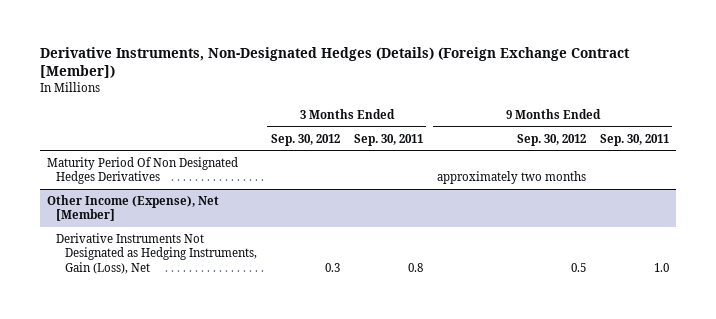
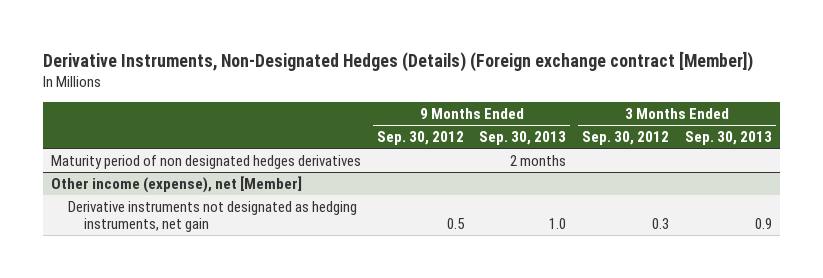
- Derivative Instruments, Non-Designated Hedges (Details) (Foreign Exchange Contract [Member])
+ Derivative Instruments, Non-Designated Hedges (Details) (Foreign exchange contract [Member])
- | 3 Months Ended Sep. 30, 2012 | 3 Months Ended Sep. 30, 2011 | 9 Months Ended Sep. 30, 2012 | 9 Months Ended Sep. 30, 2011
+ | 9 Months Ended Sep. 30, 2012 | 9 Months Ended Sep. 30, 2013 | 3 Months Ended Sep. 30, 2012 | 3 Months Ended Sep. 30, 2013
- Maturity Period Of Non Designated Hedges Derivatives | | | approximately two months |
- Other Income (Expense), Net [Member]
- Derivative Instruments Not Designated as Hedging Instruments, Gain (Loss), Net | 0.3 | 0.8 | 0.5 | 1.0
+ Maturity period of non designated hedges derivatives | | 2 months | |
+ Other income (expense), net [Member]
+ Derivative instruments not designated as hedging instruments, net gain | 0.5 | 1.0 | 0.3 | 0.9

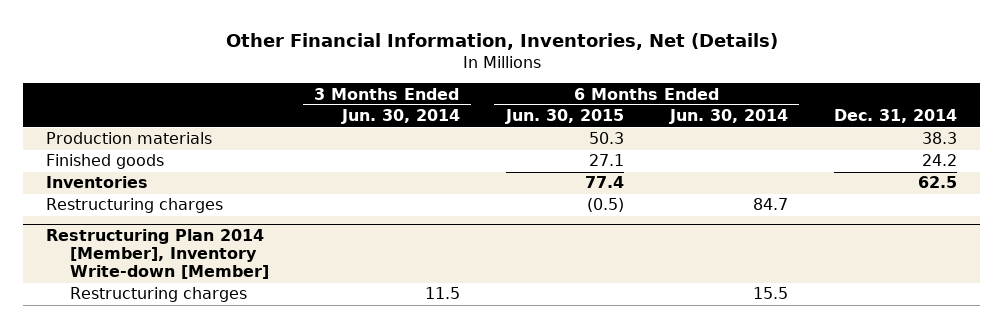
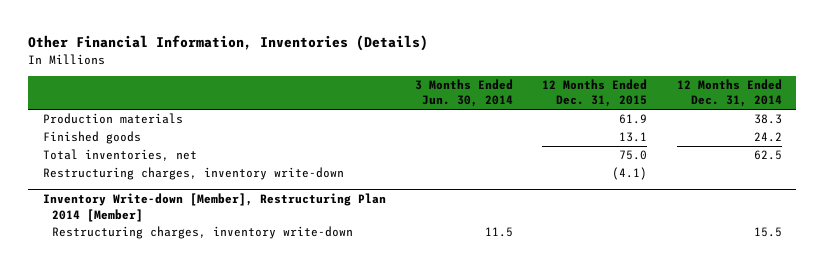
- Other Financial Information, Inventories, Net (Details)
+ Other Financial Information, Inventories (Details)
- | 3 Months Ended Jun. 30, 2014 | 6 Months Ended Jun. 30, 2015 | 6 Months Ended Jun. 30, 2014 | Dec. 31, 2014
+ | 3 Months Ended Jun. 30, 2014 | 12 Months Ended Dec. 31, 2015 | 12 Months Ended Dec. 31, 2014
- Inventories | | 77.4 | | 62.5
- Restructuring charges | | (0.5) | 84.7 |
- Restructuring Plan 2014 [Member], Inventory Write-down [Member]
- Restructuring charges | 11.5 | | 15.5 |
+ Total inventories, net | | 75.0 | 62.5
+ Restructuring charges, inventory write-down | | (4.1) |
+ Inventory Write-down [Member], Restructuring Plan 2014 [Member]
+ Restructuring charges, inventory write-down | 11.5 | | 15.5

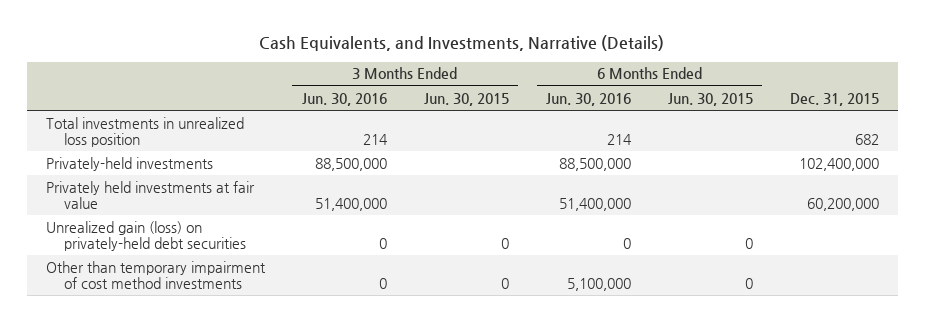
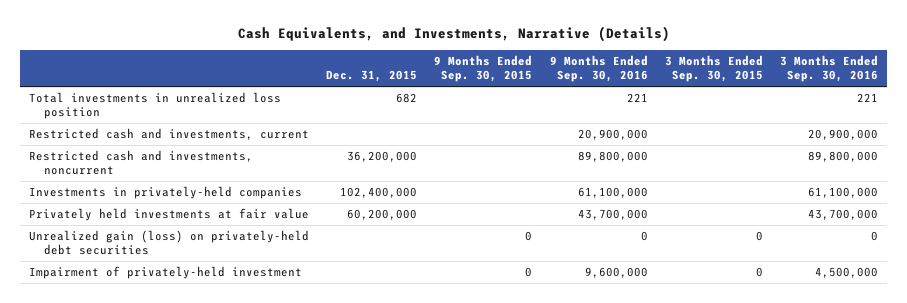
- | 3 Months Ended Jun. 30, 2016 | 3 Months Ended Jun. 30, 2015 | 6 Months Ended Jun. 30, 2016 | 6 Months Ended Jun. 30, 2015 | Dec. 31, 2015
+ | Dec. 31, 2015 | 9 Months Ended Sep. 30, 2015 | 9 Months Ended Sep. 30, 2016 | 3 Months Ended Sep. 30, 2015 | 3 Months Ended Sep. 30, 2016
- Privately-held investments | 88,500,000 | | 88,500,000 | | 102,400,000
+ Restricted cash and investments, current | | | 20,900,000 | | 20,900,000
+ Restricted cash and investments, noncurrent | 36,200,000 | | 89,800,000 | | 89,800,000
+ Investments in privately-held companies | 102,400,000 | | 61,100,000 | | 61,100,000
- Other than temporary impairment of cost method investments | 0 | 0 | 5,100,000 | 0 |
+ Impairment of privately-held investment | | 0 | 9,600,000 | 0 | 4,500,000

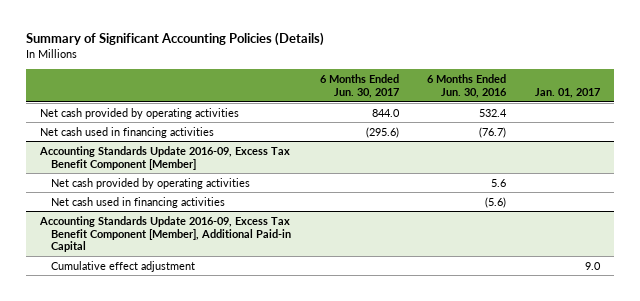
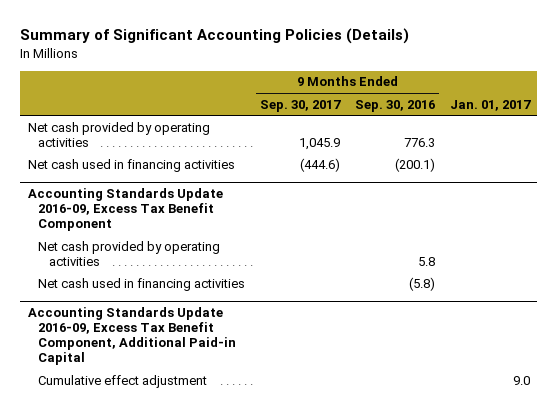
- | 6 Months Ended Jun. 30, 2017 | 6 Months Ended Jun. 30, 2016 | Jan. 01, 2017
+ | 9 Months Ended Sep. 30, 2017 | 9 Months Ended Sep. 30, 2016 | Jan. 01, 2017
- Accounting Standards Update 2016-09, Excess Tax Benefit Component [Member]
+ Accounting Standards Update 2016-09, Excess Tax Benefit Component
- Accounting Standards Update 2016-09, Excess Tax Benefit Component [Member], Additional Paid-in Capital
+ Accounting Standards Update 2016-09, Excess Tax Benefit Component, Additional Paid-in Capital

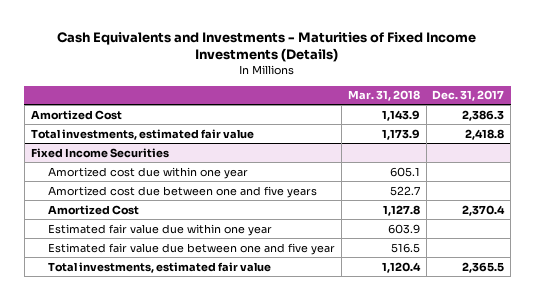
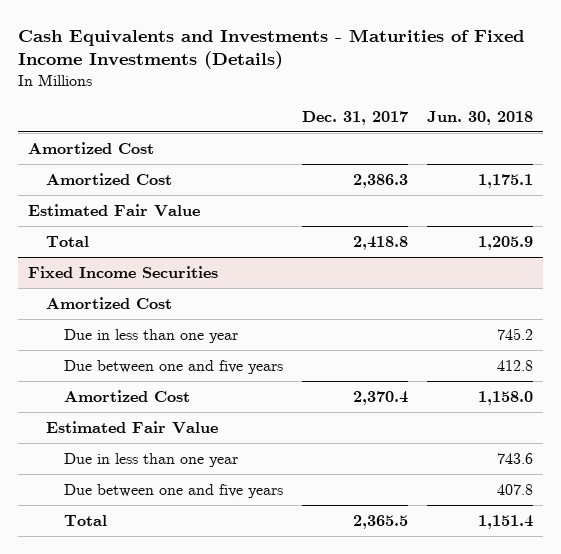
- | Mar. 31, 2018 | Dec. 31, 2017
+ | Dec. 31, 2017 | Jun. 30, 2018
+ Amortized Cost
- Total investments, estimated fair value | 1,173.9 | 2,418.8
+ Estimated Fair Value
+ Total | 2,418.8 | 1,205.9
@ Fixed Income Securities
- Amortized cost due within one year | 605.1 |
- Amortized cost due between one and five years | 522.7 |
+ Amortized Cost
+ Due in less than one year | | 745.2
+ Due between one and five years | | 412.8
- Estimated fair value due within one year | 603.9 |
- Estimated fair value due between one and five year | 516.5 |
- Total investments, estimated fair value | 1,120.4 | 2,365.5
+ Estimated Fair Value
+ Due in less than one year | | 743.6
+ Due between one and five years | | 407.8
+ Total | 2,365.5 | 1,151.4

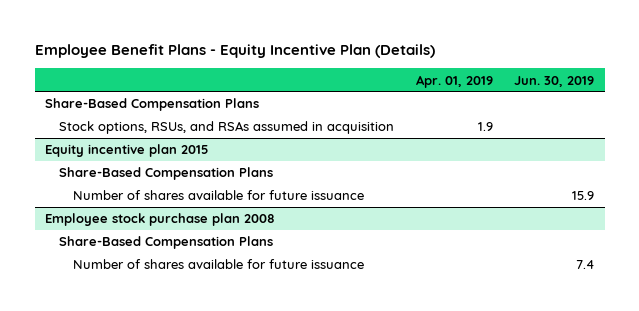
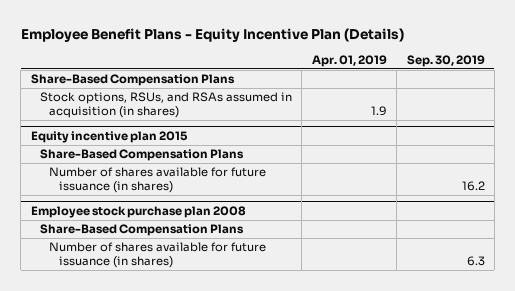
- | Apr. 01, 2019 | Jun. 30, 2019
+ | Apr. 01, 2019 | Sep. 30, 2019
- Stock options, RSUs, and RSAs assumed in acquisition | 1.9 |
+ Stock options, RSUs, and RSAs assumed in acquisition (in shares) | 1.9 |
@ Equity incentive plan 2015
- Number of shares available for future issuance | | 15.9
+ Number of shares available for future issuance (in shares) | | 16.2
@ Employee stock purchase plan 2008
- Number of shares available for future issuance | | 7.4
+ Number of shares available for future issuance (in shares) | | 6.3

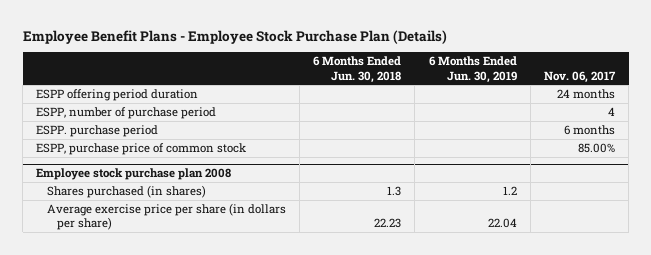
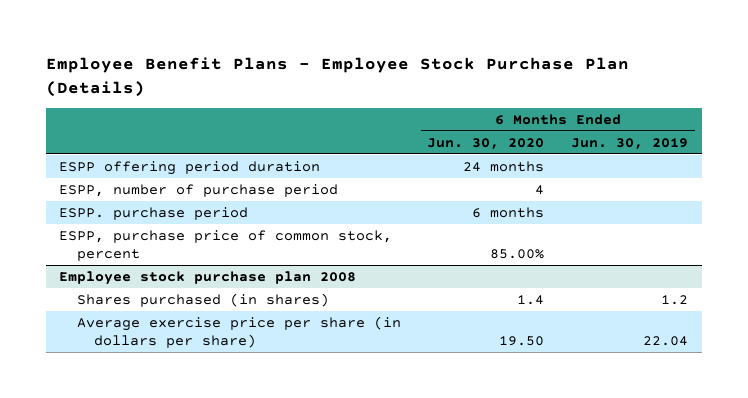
- | 6 Months Ended Jun. 30, 2018 | 6 Months Ended Jun. 30, 2019 | Nov. 06, 2017
+ | 6 Months Ended Jun. 30, 2020 | 6 Months Ended Jun. 30, 2019
- ESPP, purchase price of common stock | | | 85.00%
+ ESPP, purchase price of common stock, percent | 85.00% |

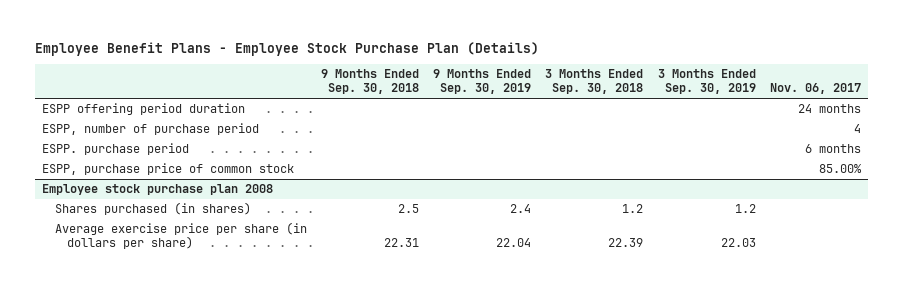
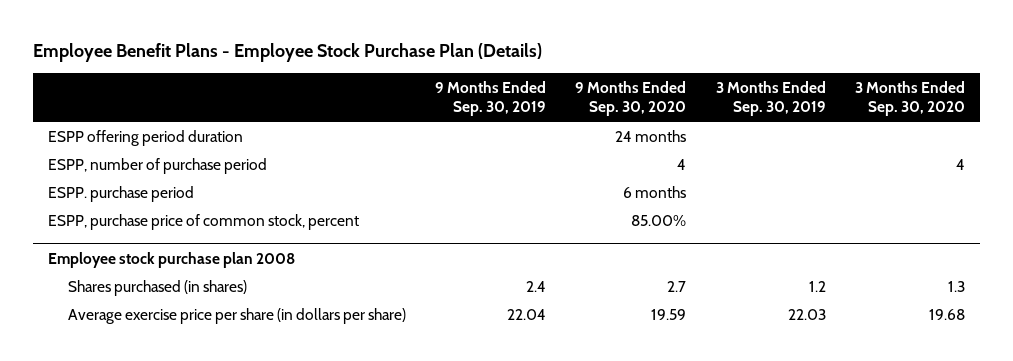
- | 9 Months Ended Sep. 30, 2018 | 9 Months Ended Sep. 30, 2019 | 3 Months Ended Sep. 30, 2018 | 3 Months Ended Sep. 30, 2019 | Nov. 06, 2017
+ | 9 Months Ended Sep. 30, 2019 | 9 Months Ended Sep. 30, 2020 | 3 Months Ended Sep. 30, 2019 | 3 Months Ended Sep. 30, 2020
- ESPP, purchase price of common stock | | | | | 85.00%
+ ESPP, purchase price of common stock, percent | | 85.00% | |

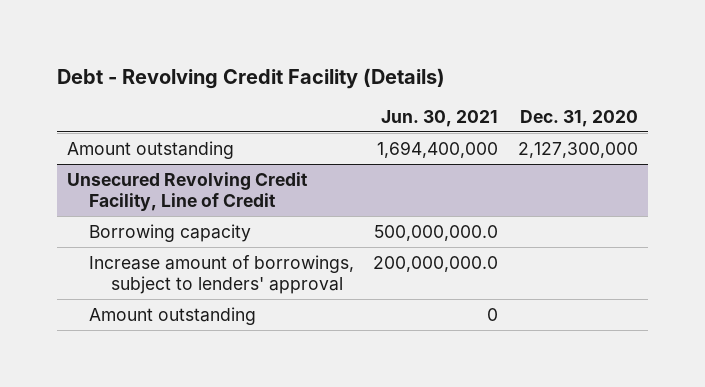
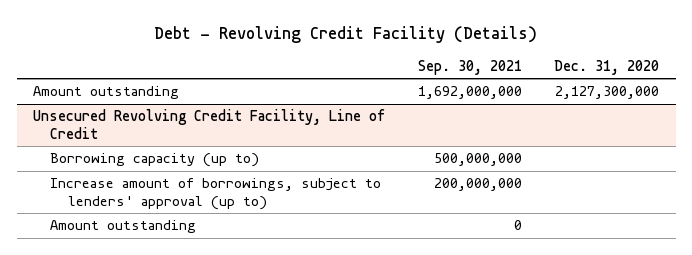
- | Jun. 30, 2021 | Dec. 31, 2020
+ | Sep. 30, 2021 | Dec. 31, 2020
@ Unsecured Revolving Credit Facility, Line of Credit
- Borrowing capacity | 500,000,000.0 |
- Increase amount of borrowings, subject to lenders' approval | 200,000,000.0 |
+ Borrowing capacity (up to) | 500,000,000 |
+ Increase amount of borrowings, subject to lenders' approval (up to) | 200,000,000 |

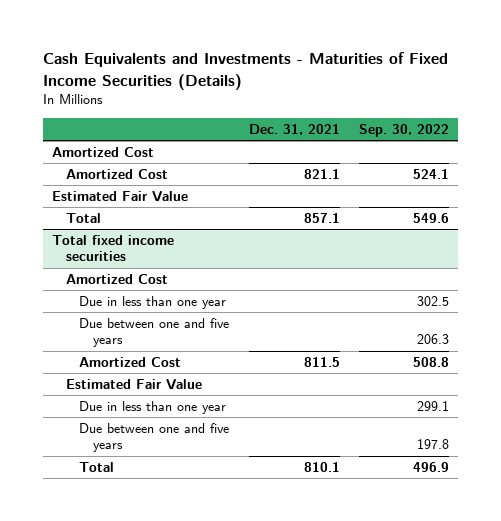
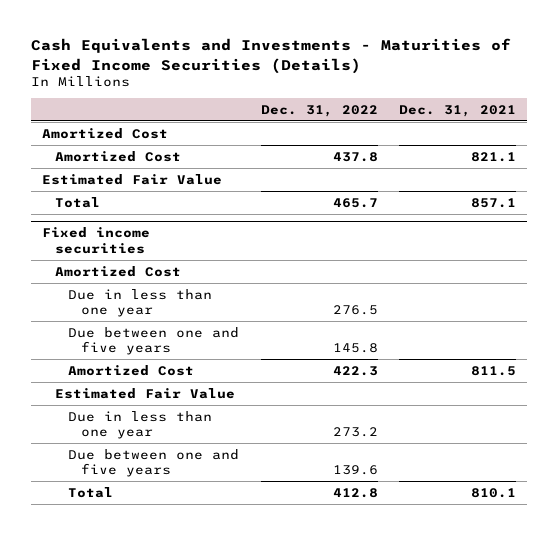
- | Dec. 31, 2021 | Sep. 30, 2022
+ | Dec. 31, 2022 | Dec. 31, 2021
- Total fixed income securities
+ Fixed income securities

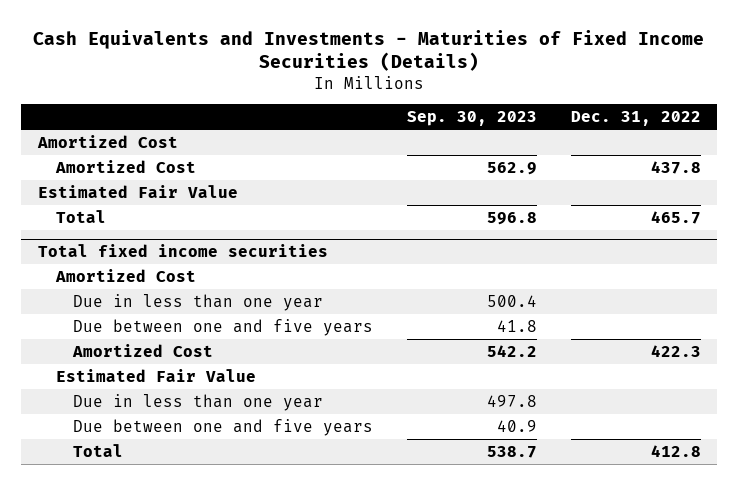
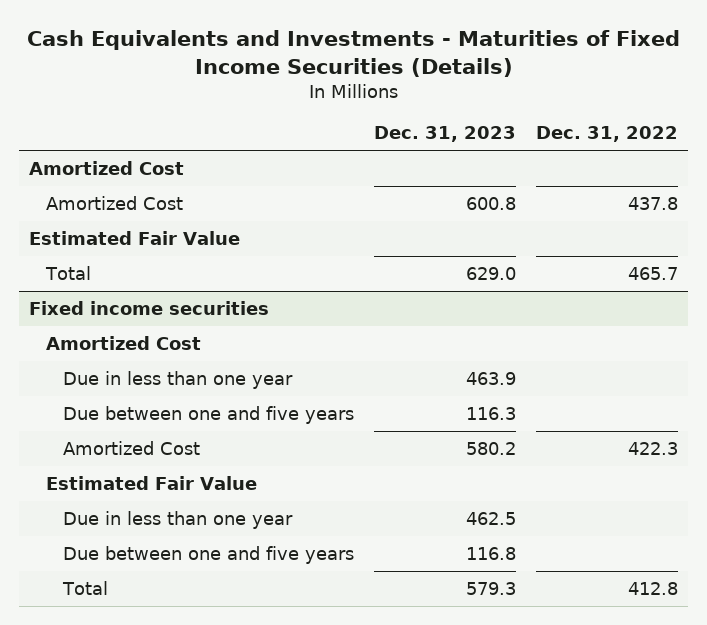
- | Sep. 30, 2023 | Dec. 31, 2022
+ | Dec. 31, 2023 | Dec. 31, 2022
- Total fixed income securities
+ Fixed income securities

